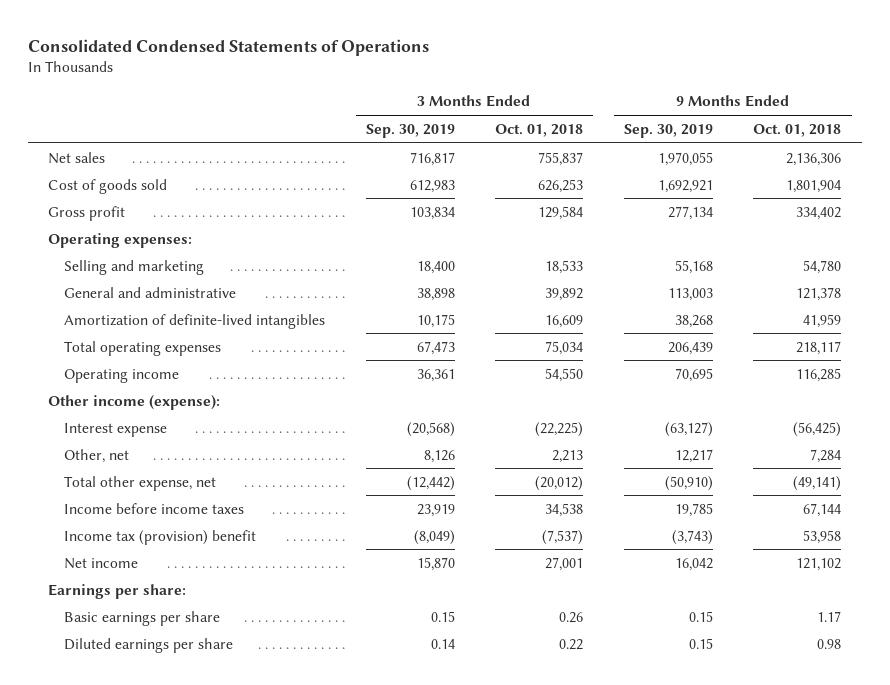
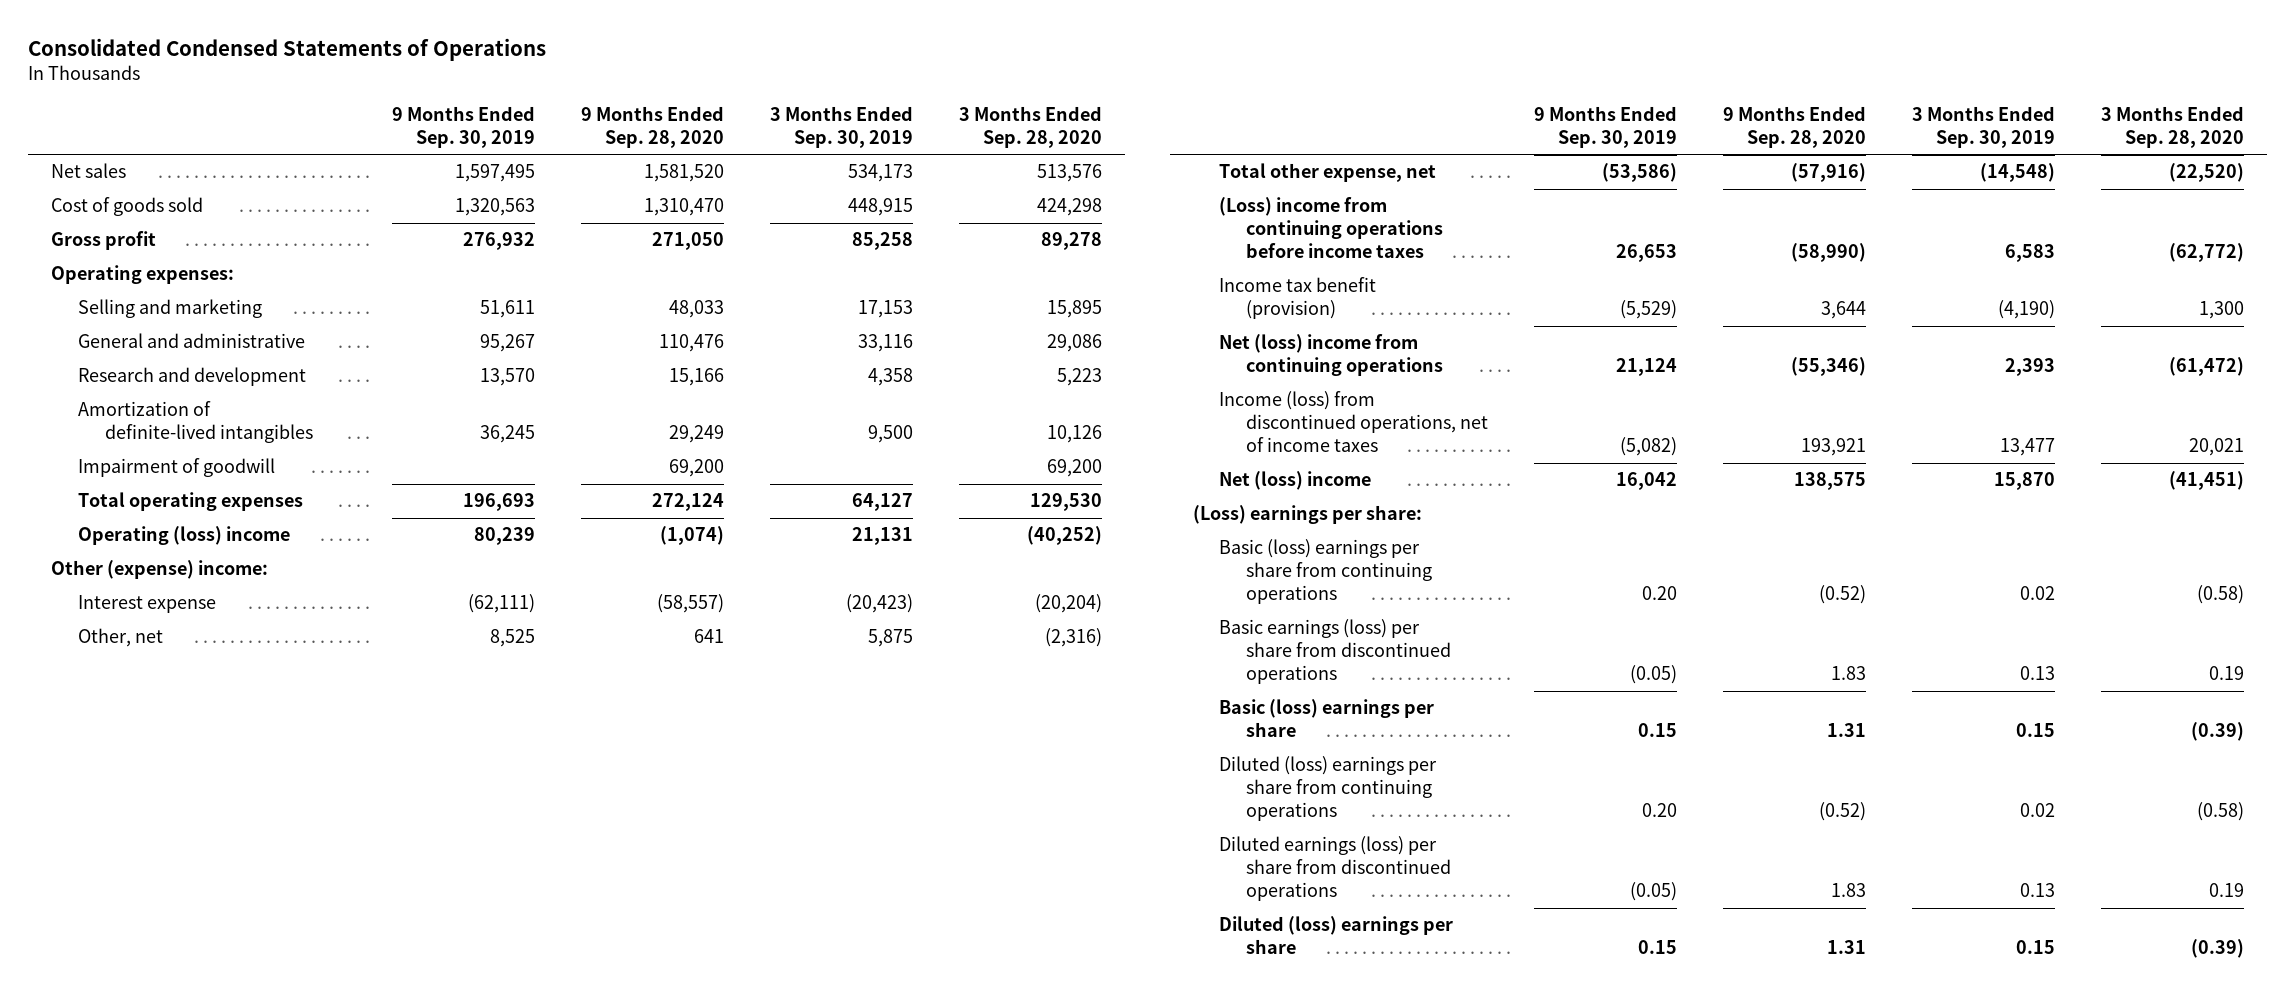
- | 3 Months Ended Sep. 30, 2019 | 3 Months Ended Oct. 01, 2018 | 9 Months Ended Sep. 30, 2019 | 9 Months Ended Oct. 01, 2018
+ | 9 Months Ended Sep. 30, 2019 | 9 Months Ended Sep. 28, 2020 | 3 Months Ended Sep. 30, 2019 | 3 Months Ended Sep. 28, 2020
- Net sales | 716,817 | 755,837 | 1,970,055 | 2,136,306
- Cost of goods sold | 612,983 | 626,253 | 1,692,921 | 1,801,904
- Gross profit | 103,834 | 129,584 | 277,134 | 334,402
+ Net sales | 1,597,495 | 1,581,520 | 534,173 | 513,576
+ Cost of goods sold | 1,320,563 | 1,310,470 | 448,915 | 424,298
+ Gross profit | 276,932 | 271,050 | 85,258 | 89,278
- Selling and marketing | 18,400 | 18,533 | 55,168 | 54,780
- General and administrative | 38,898 | 39,892 | 113,003 | 121,378
- Amortization of definite-lived intangibles | 10,175 | 16,609 | 38,268 | 41,959
- Total operating expenses | 67,473 | 75,034 | 206,439 | 218,117
- Operating income | 36,361 | 54,550 | 70,695 | 116,285
- Other income (expense):
- Interest expense | (20,568) | (22,225) | (63,127) | (56,425)
- Other, net | 8,126 | 2,213 | 12,217 | 7,284
- Total other expense, net | (12,442) | (20,012) | (50,910) | (49,141)
- Income before income taxes | 23,919 | 34,538 | 19,785 | 67,144
- Income tax (provision) benefit | (8,049) | (7,537) | (3,743) | 53,958
- Net income | 15,870 | 27,001 | 16,042 | 121,102
- Earnings per share:
- Basic earnings per share | 0.15 | 0.26 | 0.15 | 1.17
- Diluted earnings per share | 0.14 | 0.22 | 0.15 | 0.98
+ Selling and marketing | 51,611 | 48,033 | 17,153 | 15,895
+ General and administrative | 95,267 | 110,476 | 33,116 | 29,086
+ Research and development | 13,570 | 15,166 | 4,358 | 5,223
+ Amortization of definite-lived intangibles | 36,245 | 29,249 | 9,500 | 10,126
+ Impairment of goodwill | | 69,200 | | 69,200
+ Total operating expenses | 196,693 | 272,124 | 64,127 | 129,530
+ Operating (loss) income | 80,239 | (1,074) | 21,131 | (40,252)
+ Other (expense) income:
+ Interest expense | (62,111) | (58,557) | (20,423) | (20,204)
+ Other, net | 8,525 | 641 | 5,875 | (2,316)
+ Total other expense, net | (53,586) | (57,916) | (14,548) | (22,520)
+ (Loss) income from continuing operations before income taxes | 26,653 | (58,990) | 6,583 | (62,772)
+ Income tax benefit (provision) | (5,529) | 3,644 | (4,190) | 1,300
+ Net (loss) income from continuing operations | 21,124 | (55,346) | 2,393 | (61,472)
+ Income (loss) from discontinued operations, net of income taxes | (5,082) | 193,921 | 13,477 | 20,021
+ Net (loss) income | 16,042 | 138,575 | 15,870 | (41,451)
+ (Loss) earnings per share:
+ Basic (loss) earnings per share from continuing operations | 0.20 | (0.52) | 0.02 | (0.58)
+ Basic earnings (loss) per share from discontinued operations | (0.05) | 1.83 | 0.13 | 0.19
+ Basic (loss) earnings per share | 0.15 | 1.31 | 0.15 | (0.39)
+ Diluted (loss) earnings per share from continuing operations | 0.20 | (0.52) | 0.02 | (0.58)
+ Diluted earnings (loss) per share from discontinued operations | (0.05) | 1.83 | 0.13 | 0.19
+ Diluted (loss) earnings per share | 0.15 | 1.31 | 0.15 | (0.39)

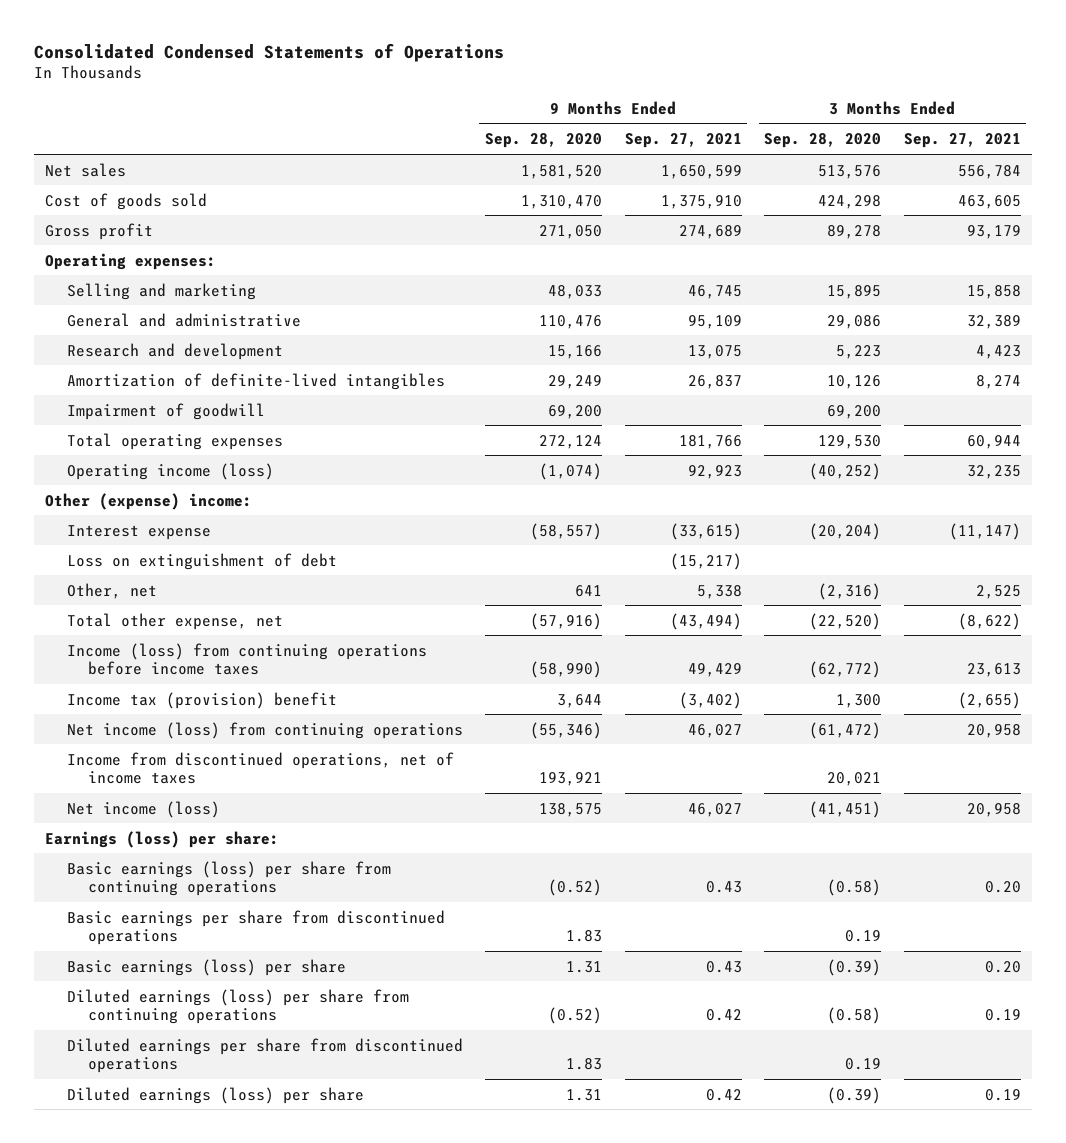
- | 9 Months Ended Sep. 30, 2019 | 9 Months Ended Sep. 28, 2020 | 3 Months Ended Sep. 30, 2019 | 3 Months Ended Sep. 28, 2020
+ | 9 Months Ended Sep. 28, 2020 | 9 Months Ended Sep. 27, 2021 | 3 Months Ended Sep. 28, 2020 | 3 Months Ended Sep. 27, 2021
- Operating (loss) income | 80,239 | (1,074) | 21,131 | (40,252)
+ Operating income (loss) | (1,074) | 92,923 | (40,252) | 32,235
+ Loss on extinguishment of debt | | (15,217) | |
- (Loss) income from continuing operations before income taxes | 26,653 | (58,990) | 6,583 | (62,772)
- Income tax benefit (provision) | (5,529) | 3,644 | (4,190) | 1,300
- Net (loss) income from continuing operations | 21,124 | (55,346) | 2,393 | (61,472)
- Income (loss) from discontinued operations, net of income taxes | (5,082) | 193,921 | 13,477 | 20,021
- Net (loss) income | 16,042 | 138,575 | 15,870 | (41,451)
- (Loss) earnings per share:
- Basic (loss) earnings per share from continuing operations | 0.20 | (0.52) | 0.02 | (0.58)
- Basic earnings (loss) per share from discontinued operations | (0.05) | 1.83 | 0.13 | 0.19
- Basic (loss) earnings per share | 0.15 | 1.31 | 0.15 | (0.39)
- Diluted (loss) earnings per share from continuing operations | 0.20 | (0.52) | 0.02 | (0.58)
- Diluted earnings (loss) per share from discontinued operations | (0.05) | 1.83 | 0.13 | 0.19
- Diluted (loss) earnings per share | 0.15 | 1.31 | 0.15 | (0.39)
+ Income (loss) from continuing operations before income taxes | (58,990) | 49,429 | (62,772) | 23,613
+ Income tax (provision) benefit | 3,644 | (3,402) | 1,300 | (2,655)
+ Net income (loss) from continuing operations | (55,346) | 46,027 | (61,472) | 20,958
+ Income from discontinued operations, net of income taxes | 193,921 | | 20,021 |
+ Net income (loss) | 138,575 | 46,027 | (41,451) | 20,958
+ Earnings (loss) per share:
+ Basic earnings (loss) per share from continuing operations | (0.52) | 0.43 | (0.58) | 0.20
+ Basic earnings per share from discontinued operations | 1.83 | | 0.19 |
+ Basic earnings (loss) per share | 1.31 | 0.43 | (0.39) | 0.20
+ Diluted earnings (loss) per share from continuing operations | (0.52) | 0.42 | (0.58) | 0.19
+ Diluted earnings per share from discontinued operations | 1.83 | | 0.19 |
+ Diluted earnings (loss) per share | 1.31 | 0.42 | (0.39) | 0.19

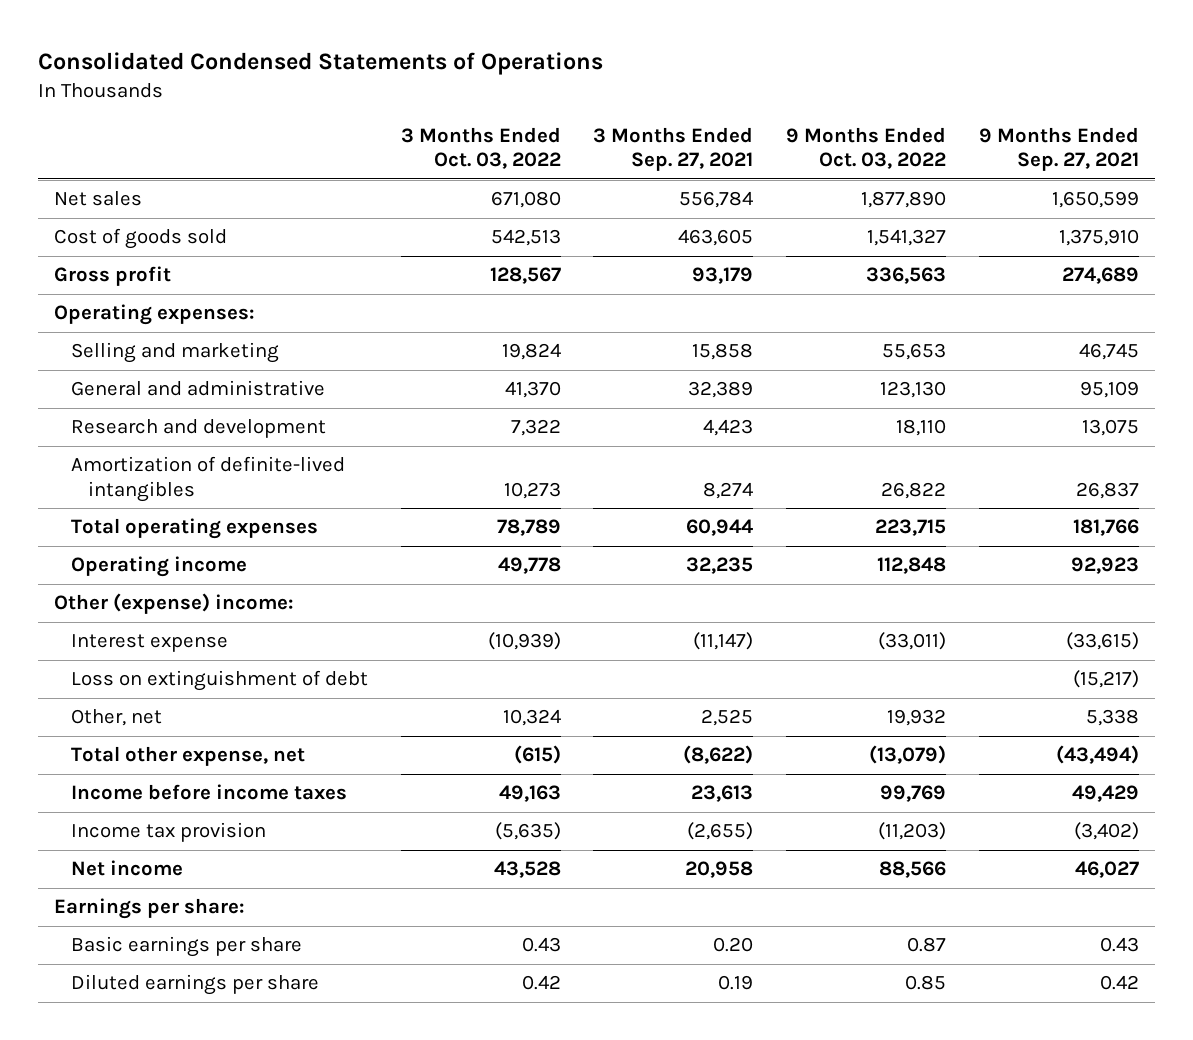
- | 9 Months Ended Sep. 28, 2020 | 9 Months Ended Sep. 27, 2021 | 3 Months Ended Sep. 28, 2020 | 3 Months Ended Sep. 27, 2021
+ | 3 Months Ended Oct. 03, 2022 | 3 Months Ended Sep. 27, 2021 | 9 Months Ended Oct. 03, 2022 | 9 Months Ended Sep. 27, 2021
- Impairment of goodwill | 69,200 | | 69,200 |
- Operating income (loss) | (1,074) | 92,923 | (40,252) | 32,235
+ Operating income | 49,778 | 32,235 | 112,848 | 92,923
- Income (loss) from continuing operations before income taxes | (58,990) | 49,429 | (62,772) | 23,613
- Income tax (provision) benefit | 3,644 | (3,402) | 1,300 | (2,655)
- Net income (loss) from continuing operations | (55,346) | 46,027 | (61,472) | 20,958
- Income from discontinued operations, net of income taxes | 193,921 | | 20,021 |
- Net income (loss) | 138,575 | 46,027 | (41,451) | 20,958
- Earnings (loss) per share:
- Basic earnings (loss) per share from continuing operations | (0.52) | 0.43 | (0.58) | 0.20
- Basic earnings per share from discontinued operations | 1.83 | | 0.19 |
- Basic earnings (loss) per share | 1.31 | 0.43 | (0.39) | 0.20
- Diluted earnings (loss) per share from continuing operations | (0.52) | 0.42 | (0.58) | 0.19
- Diluted earnings per share from discontinued operations | 1.83 | | 0.19 |
- Diluted earnings (loss) per share | 1.31 | 0.42 | (0.39) | 0.19
+ Income before income taxes | 49,163 | 23,613 | 99,769 | 49,429
+ Income tax provision | (5,635) | (2,655) | (11,203) | (3,402)
+ Net income | 43,528 | 20,958 | 88,566 | 46,027
+ Earnings per share:
+ Basic earnings per share | 0.43 | 0.20 | 0.87 | 0.43
+ Diluted earnings per share | 0.42 | 0.19 | 0.85 | 0.42

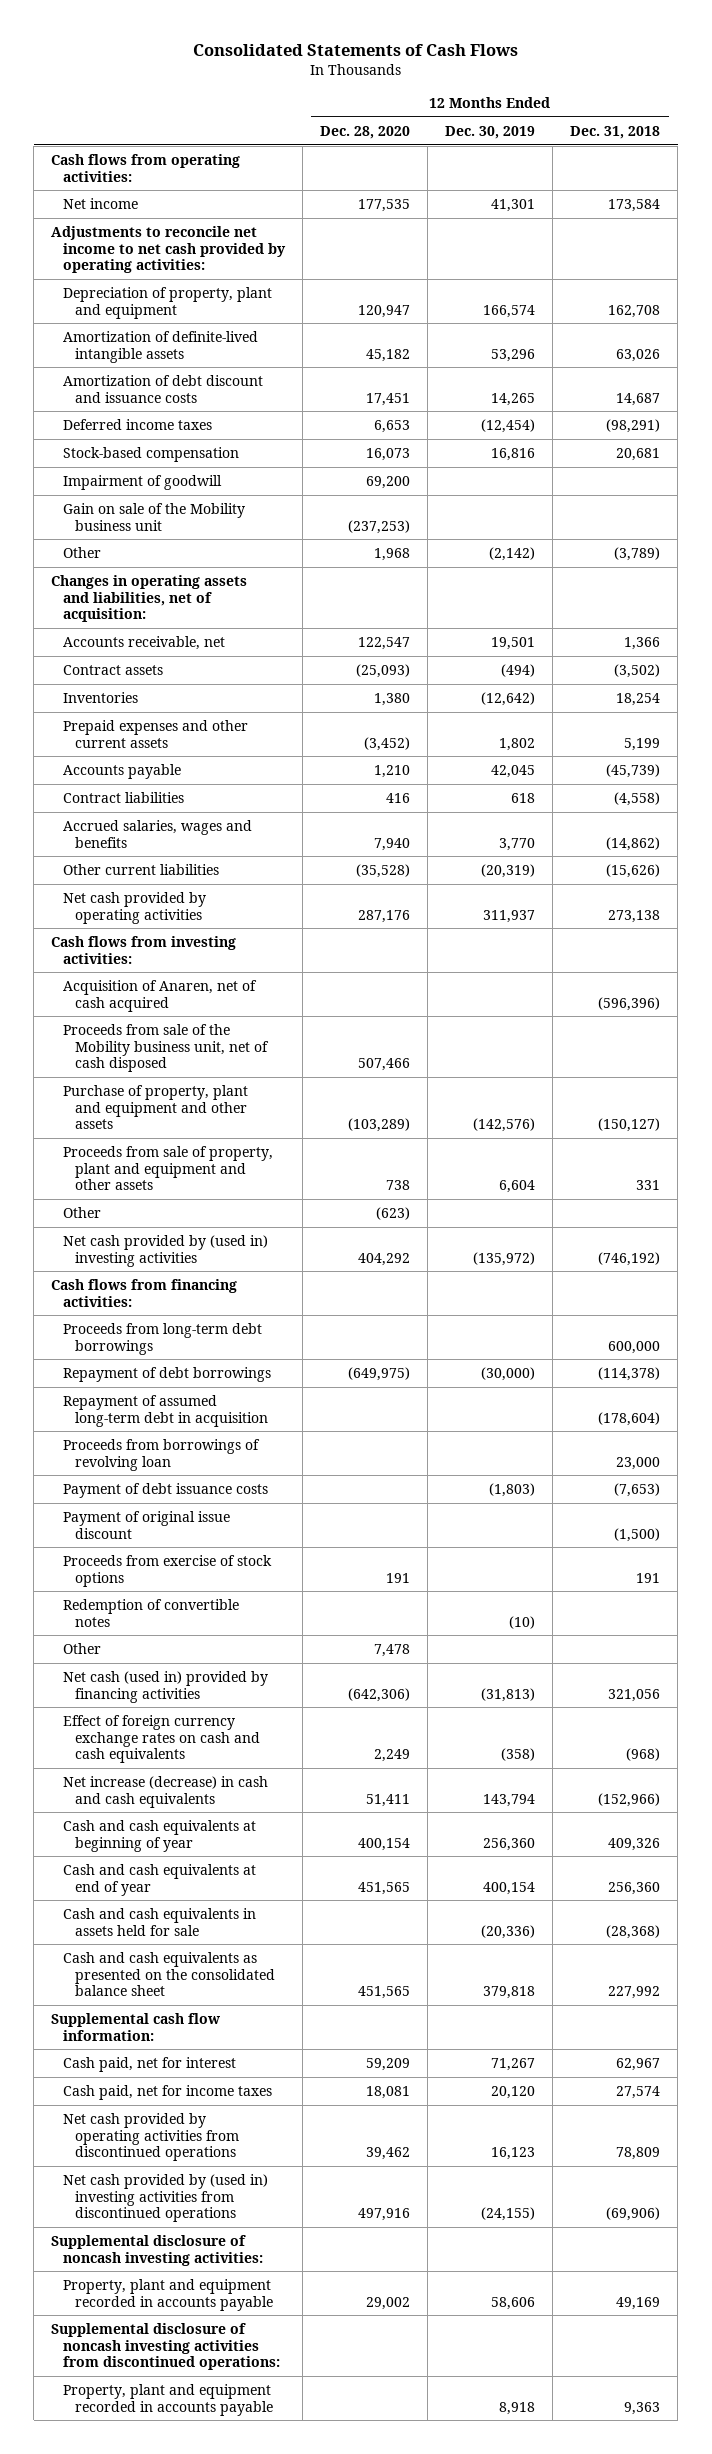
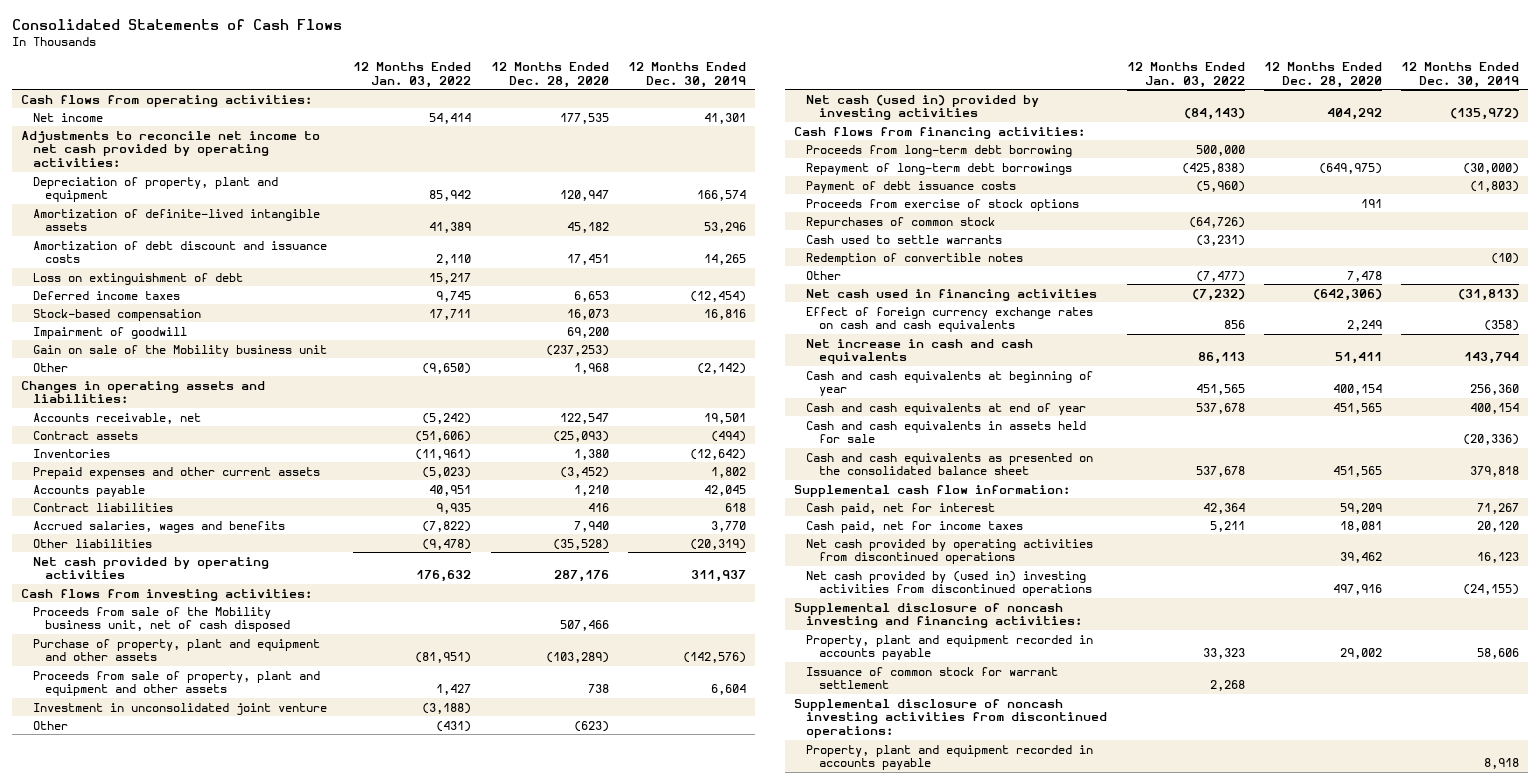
- | 12 Months Ended Dec. 28, 2020 | 12 Months Ended Dec. 30, 2019 | 12 Months Ended Dec. 31, 2018
+ | 12 Months Ended Jan. 03, 2022 | 12 Months Ended Dec. 28, 2020 | 12 Months Ended Dec. 30, 2019
+ Loss on extinguishment of debt | 15,217 | |
- Changes in operating assets and liabilities, net of acquisition:
+ Changes in operating assets and liabilities:
- Other current liabilities | (35,528) | (20,319) | (15,626)
+ Other liabilities | (9,478) | (35,528) | (20,319)
- Acquisition of Anaren, net of cash acquired | | | (596,396)
+ Investment in unconsolidated joint venture | (3,188) | |
- Net cash provided by (used in) investing activities | 404,292 | (135,972) | (746,192)
+ Net cash (used in) provided by investing activities | (84,143) | 404,292 | (135,972)
- Proceeds from long-term debt borrowings | | | 600,000
- Repayment of debt borrowings | (649,975) | (30,000) | (114,378)
- Repayment of assumed long-term debt in acquisition | | | (178,604)
- Proceeds from borrowings of revolving loan | | | 23,000
+ Proceeds from long-term debt borrowing | 500,000 | |
+ Repayment of long-term debt borrowings | (425,838) | (649,975) | (30,000)
- Payment of original issue discount | | | (1,500)
+ Repurchases of common stock | (64,726) | |
+ Cash used to settle warrants | (3,231) | |
- Net cash (used in) provided by financing activities | (642,306) | (31,813) | 321,056
+ Net cash used in financing activities | (7,232) | (642,306) | (31,813)
- Net increase (decrease) in cash and cash equivalents | 51,411 | 143,794 | (152,966)
+ Net increase in cash and cash equivalents | 86,113 | 51,411 | 143,794
- Supplemental disclosure of noncash investing activities:
+ Supplemental disclosure of noncash investing and financing activities:
+ Issuance of common stock for warrant settlement | 2,268 | |

